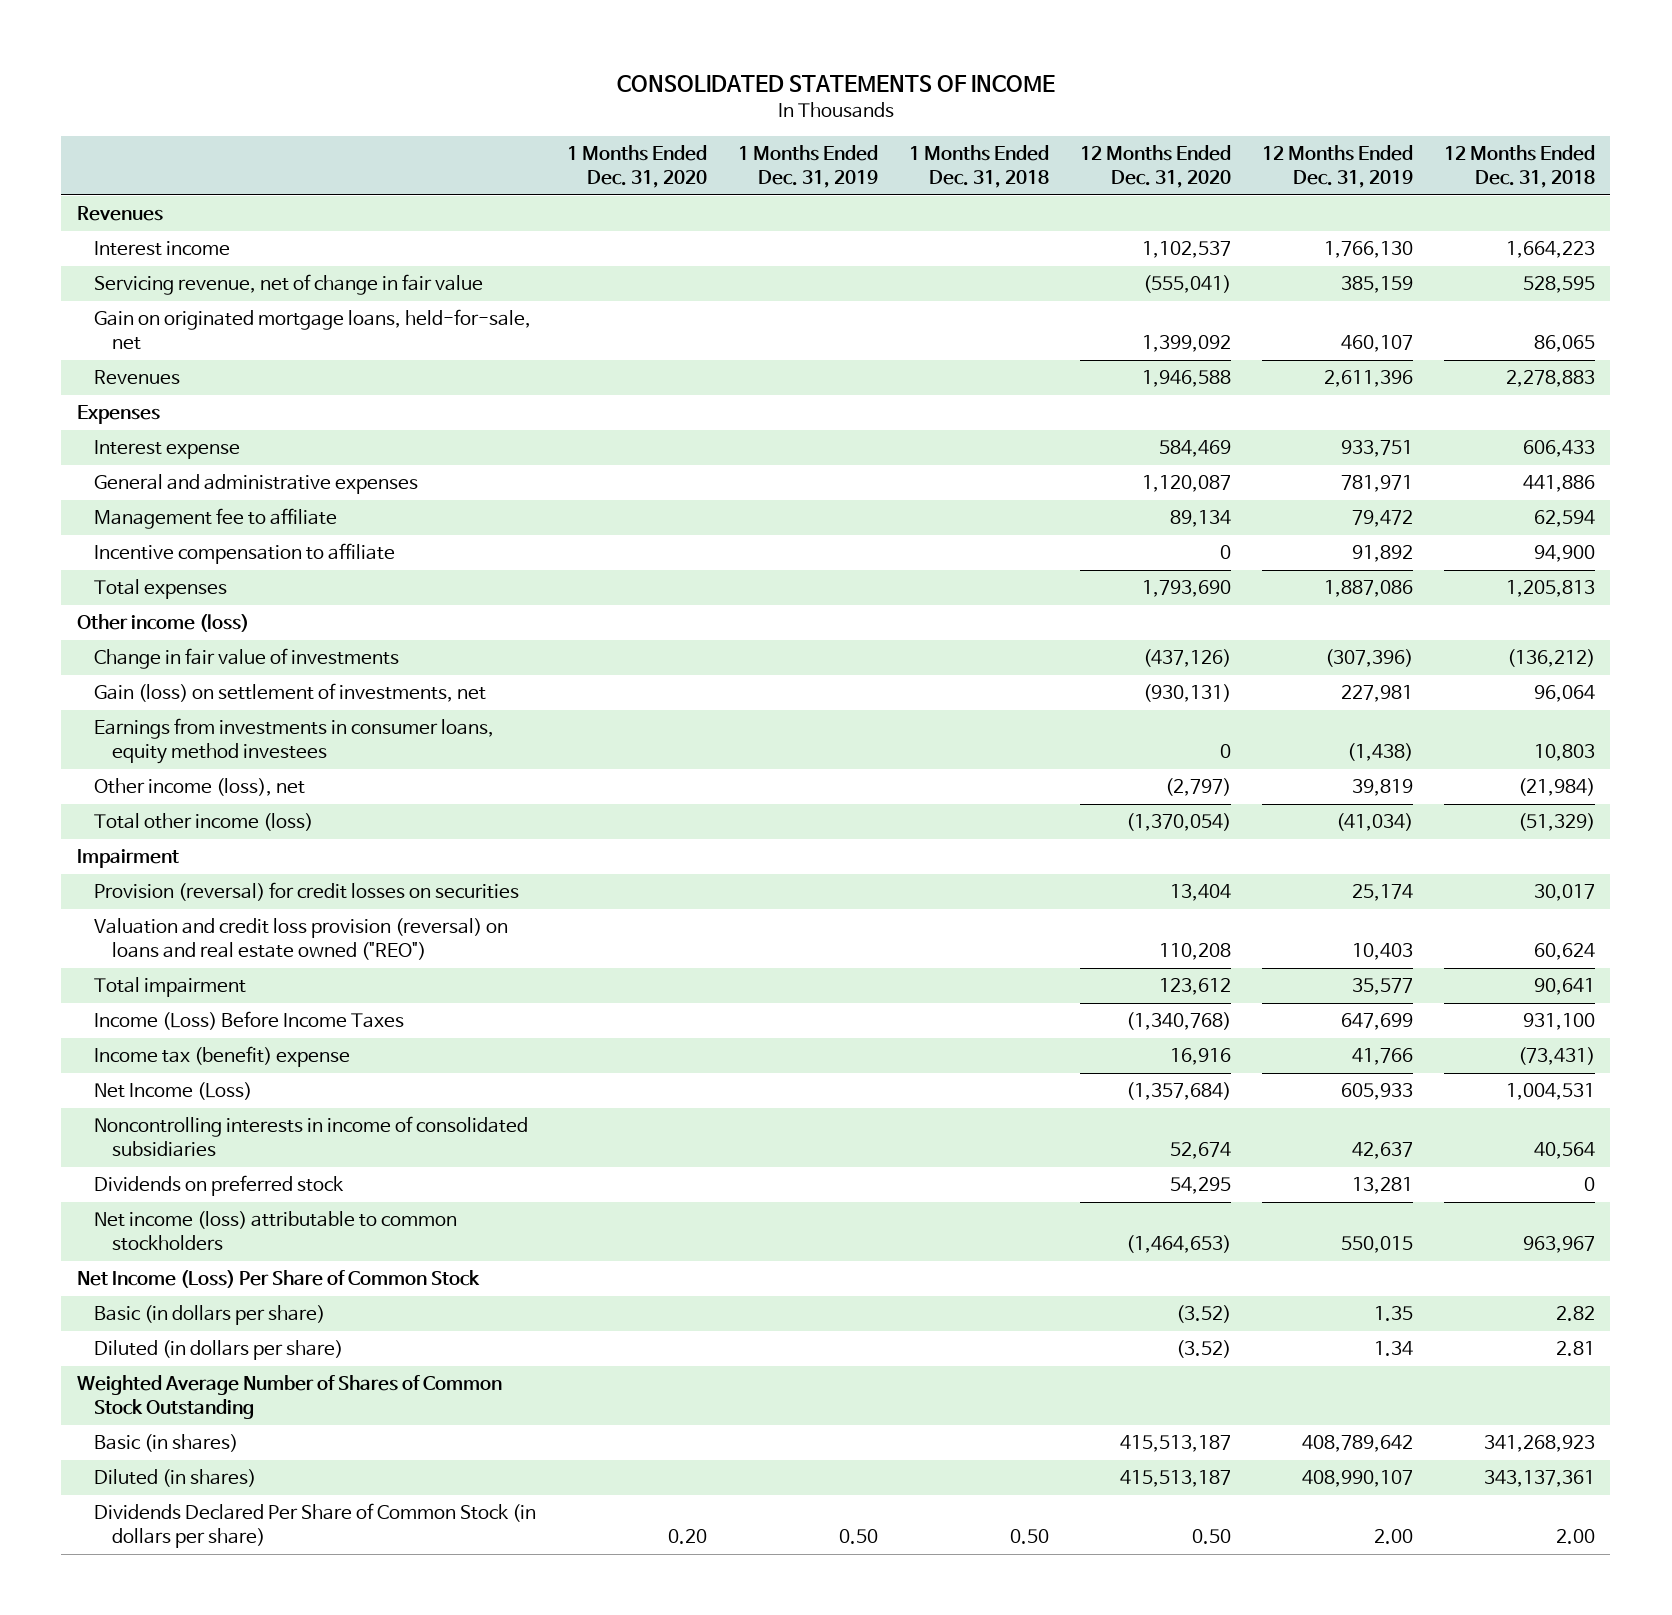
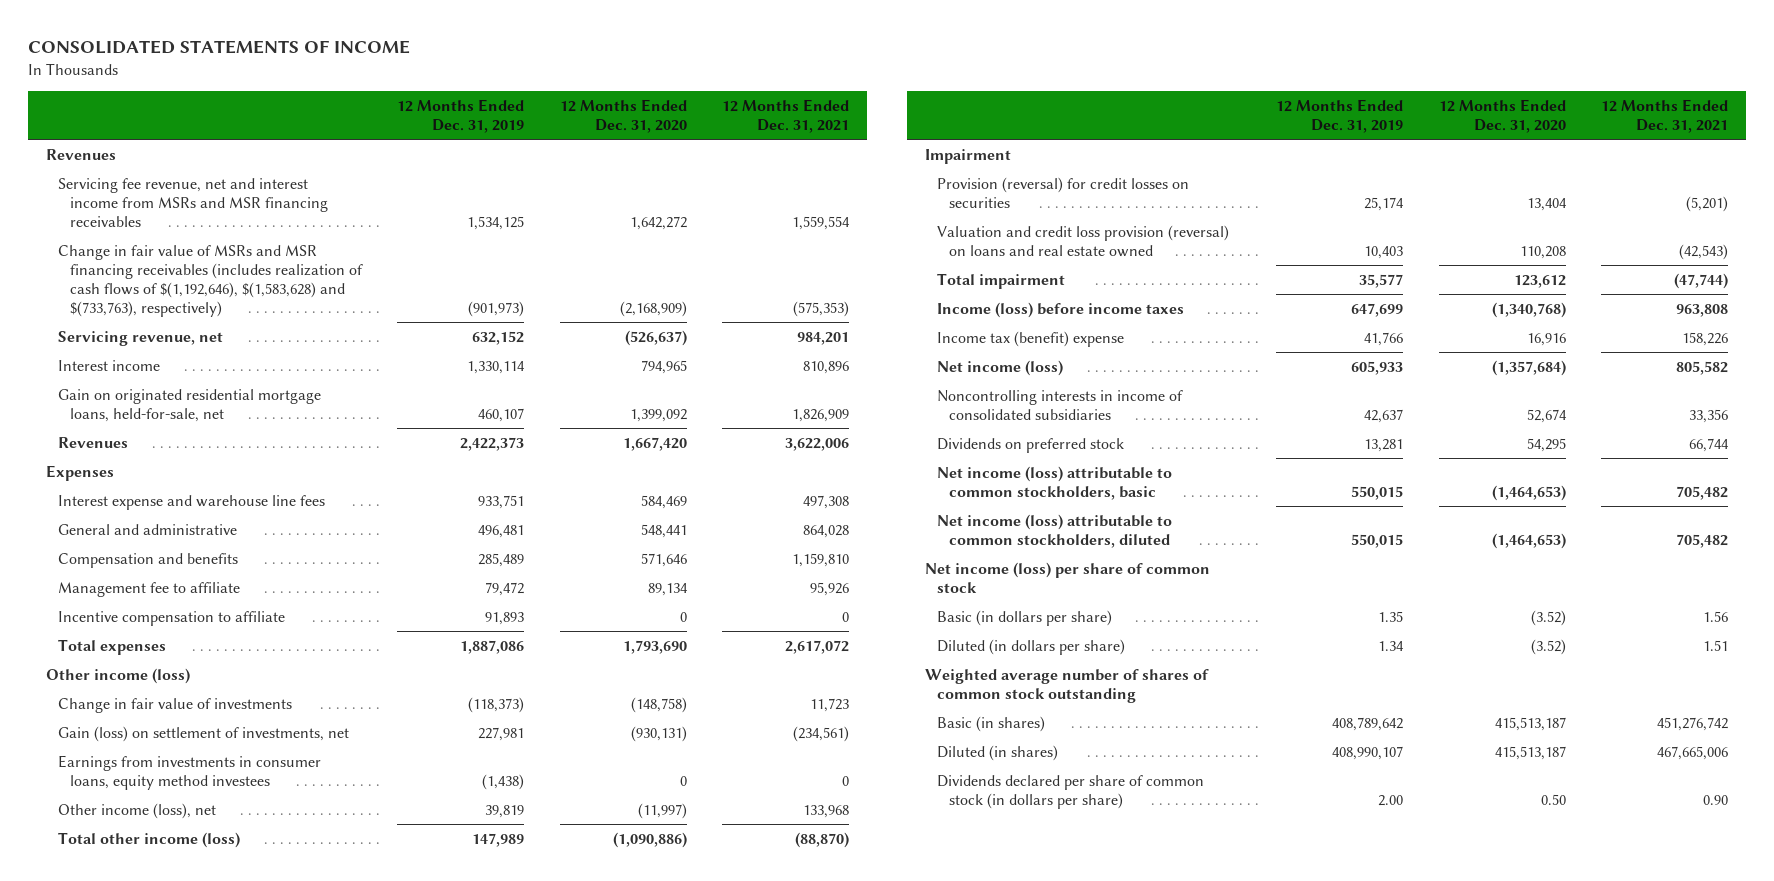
- | 1 Months Ended Dec. 31, 2020 | 1 Months Ended Dec. 31, 2019 | 1 Months Ended Dec. 31, 2018 | 12 Months Ended Dec. 31, 2020 | 12 Months Ended Dec. 31, 2019 | 12 Months Ended Dec. 31, 2018
+ | 12 Months Ended Dec. 31, 2019 | 12 Months Ended Dec. 31, 2020 | 12 Months Ended Dec. 31, 2021
- Interest income | | | | 1,102,537 | 1,766,130 | 1,664,223
- Servicing revenue, net of change in fair value | | | | (555,041) | 385,159 | 528,595
- Gain on originated mortgage loans, held-for-sale, net | | | | 1,399,092 | 460,107 | 86,065
- Revenues | | | | 1,946,588 | 2,611,396 | 2,278,883
+ Servicing fee revenue, net and interest income from MSRs and MSR financing receivables | 1,534,125 | 1,642,272 | 1,559,554
+ Change in fair value of MSRs and MSR financing receivables (includes realization of cash flows of $(1,192,646), $(1,583,628) and $(733,763), respectively) | (901,973) | (2,168,909) | (575,353)
+ Servicing revenue, net | 632,152 | (526,637) | 984,201
+ Interest income | 1,330,114 | 794,965 | 810,896
+ Gain on originated residential mortgage loans, held-for-sale, net | 460,107 | 1,399,092 | 1,826,909
+ Revenues | 2,422,373 | 1,667,420 | 3,622,006
- Interest expense | | | | 584,469 | 933,751 | 606,433
- General and administrative expenses | | | | 1,120,087 | 781,971 | 441,886
+ Interest expense and warehouse line fees | 933,751 | 584,469 | 497,308
+ General and administrative | 496,481 | 548,441 | 864,028
+ Compensation and benefits | 285,489 | 571,646 | 1,159,810
- Incentive compensation to affiliate | | | | 0 | 91,892 | 94,900
+ Incentive compensation to affiliate | 91,893 | 0 | 0
- Change in fair value of investments | | | | (437,126) | (307,396) | (136,212)
+ Change in fair value of investments | (118,373) | (148,758) | 11,723
- Other income (loss), net | | | | (2,797) | 39,819 | (21,984)
- Total other income (loss) | | | | (1,370,054) | (41,034) | (51,329)
+ Other income (loss), net | 39,819 | (11,997) | 133,968
+ Total other income (loss) | 147,989 | (1,090,886) | (88,870)
- Valuation and credit loss provision (reversal) on loans and real estate owned ("REO") | | | | 110,208 | 10,403 | 60,624
+ Valuation and credit loss provision (reversal) on loans and real estate owned | 10,403 | 110,208 | (42,543)
- Income (Loss) Before Income Taxes | | | | (1,340,768) | 647,699 | 931,100
+ Income (loss) before income taxes | 647,699 | (1,340,768) | 963,808
- Net Income (Loss) | | | | (1,357,684) | 605,933 | 1,004,531
+ Net income (loss) | 605,933 | (1,357,684) | 805,582
- Net income (loss) attributable to common stockholders | | | | (1,464,653) | 550,015 | 963,967
- Net Income (Loss) Per Share of Common Stock
+ Net income (loss) attributable to common stockholders, basic | 550,015 | (1,464,653) | 705,482
+ Net income (loss) attributable to common stockholders, diluted | 550,015 | (1,464,653) | 705,482
+ Net income (loss) per share of common stock
- Weighted Average Number of Shares of Common Stock Outstanding
+ Weighted average number of shares of common stock outstanding
- Dividends Declared Per Share of Common Stock (in dollars per share) | 0.20 | 0.50 | 0.50 | 0.50 | 2.00 | 2.00
+ Dividends declared per share of common stock (in dollars per share) | 2.00 | 0.50 | 0.90

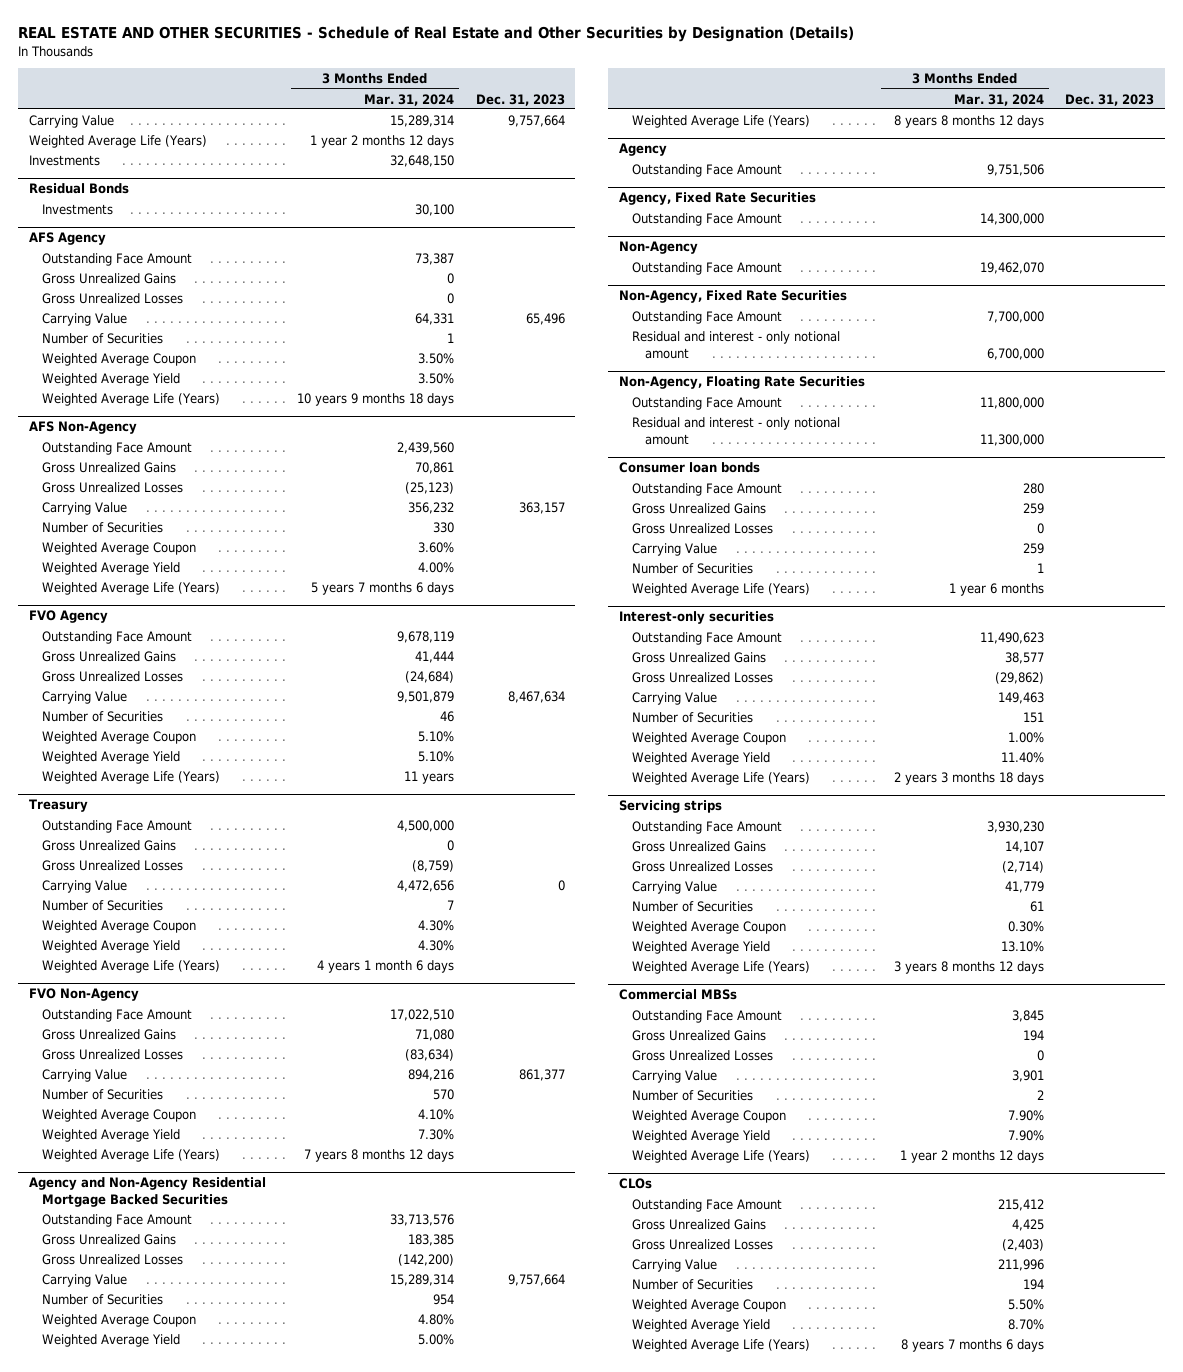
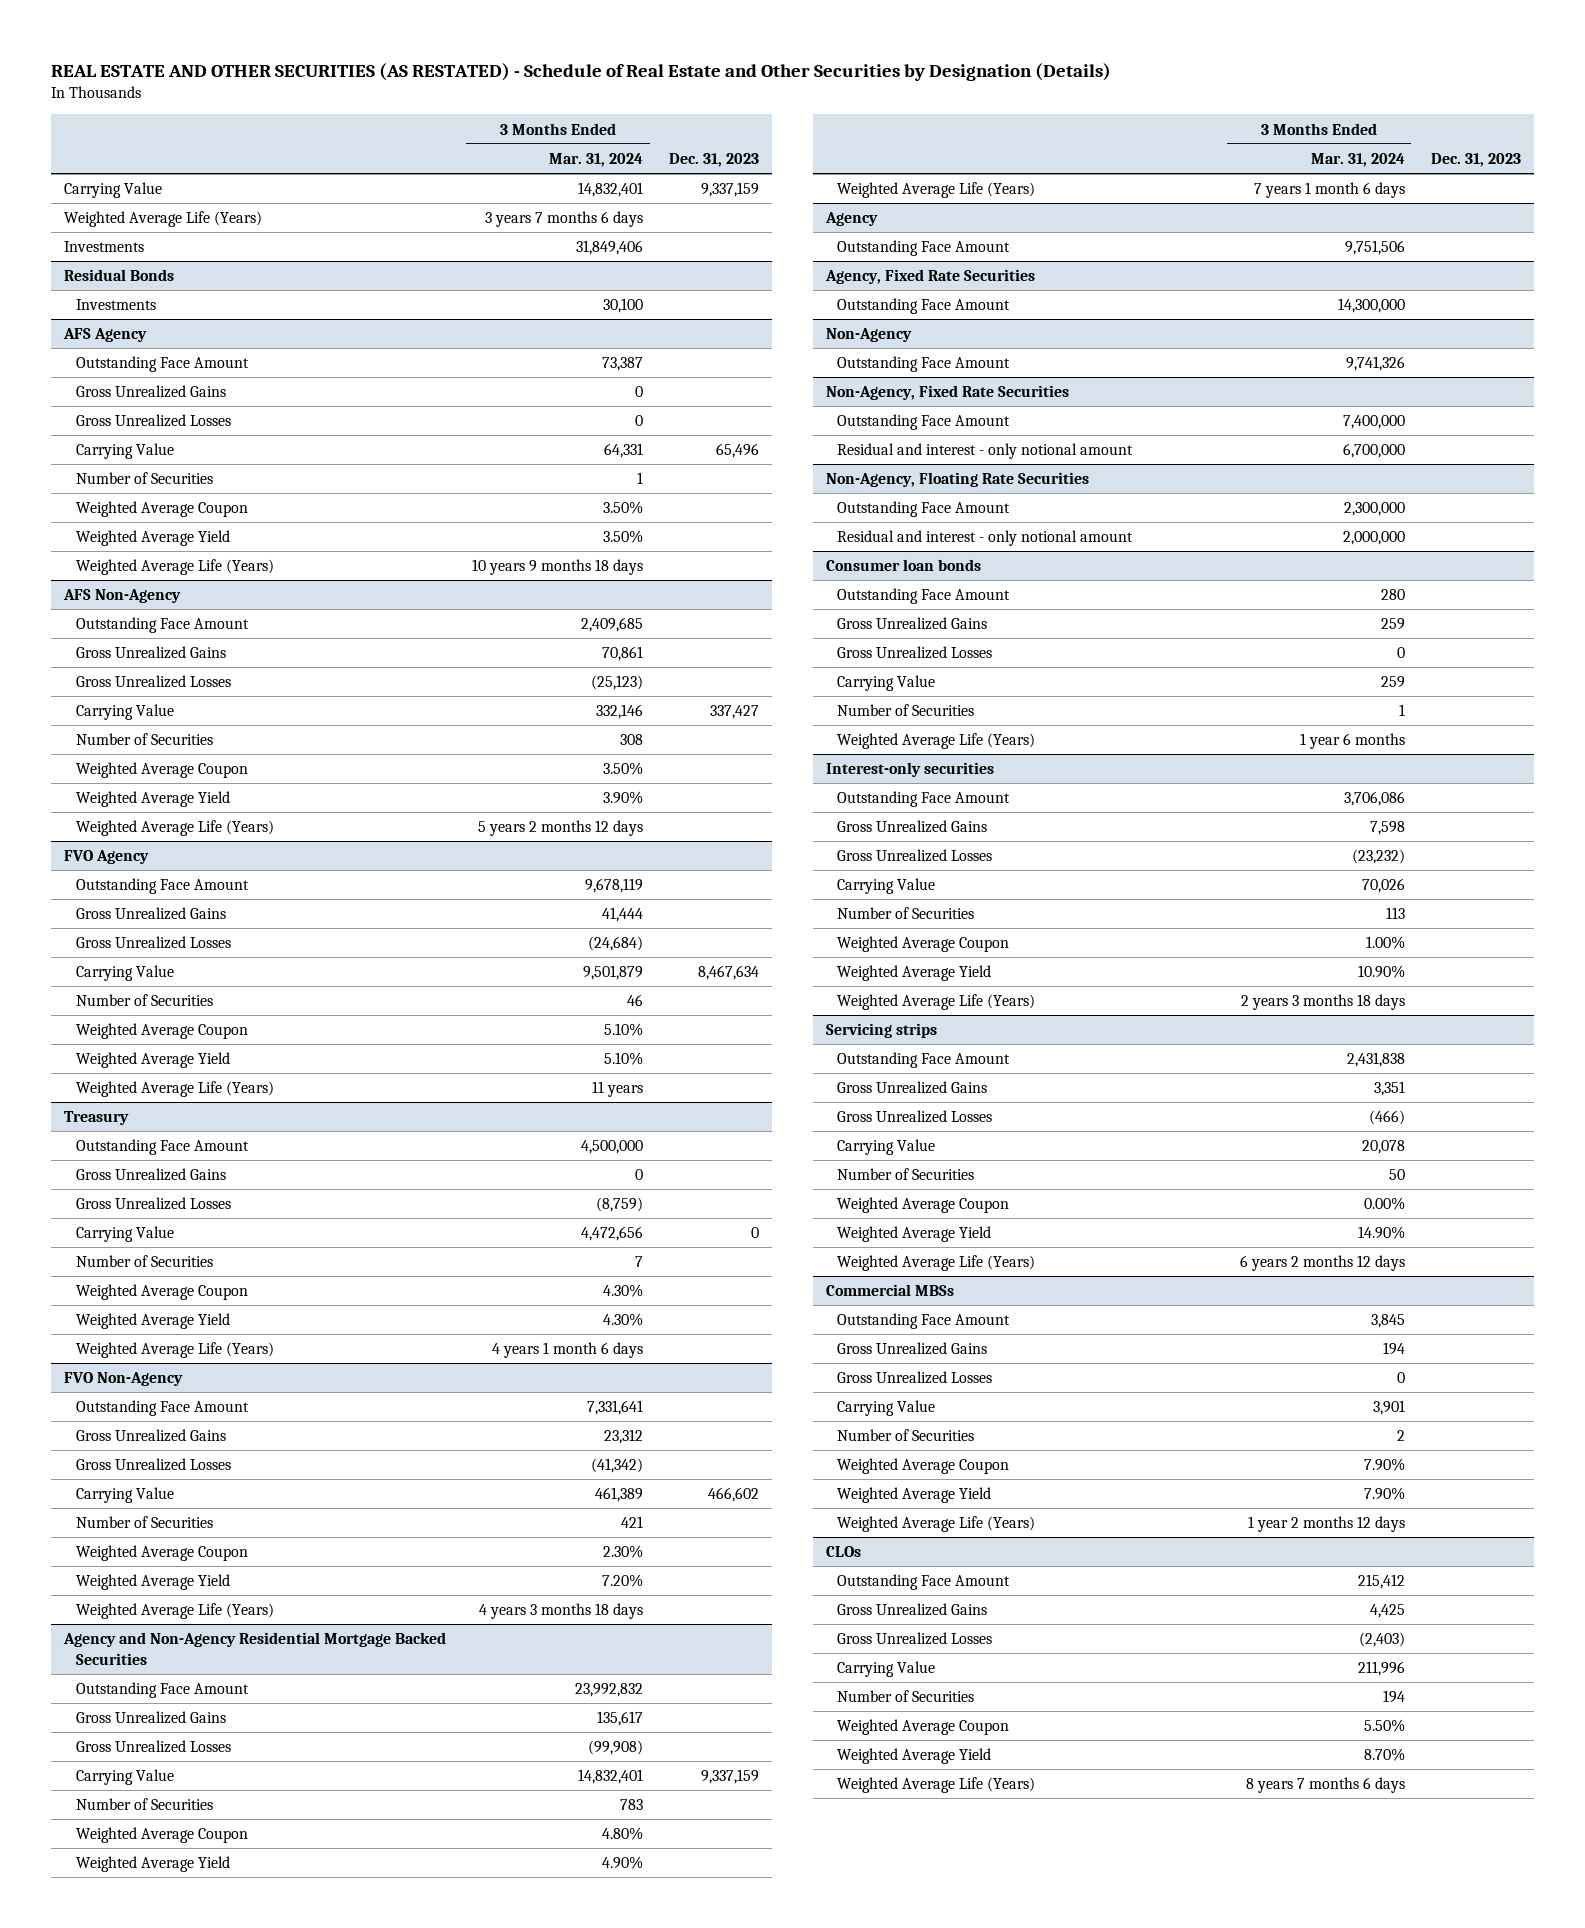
- REAL ESTATE AND OTHER SECURITIES - Schedule of Real Estate and Other Securities by Designation (Details)
+ REAL ESTATE AND OTHER SECURITIES (AS RESTATED) - Schedule of Real Estate and Other Securities by Designation (Details)
- Carrying Value | 15,289,314 | 9,757,664
- Weighted Average Life (Years) | 1 year 2 months 12 days |
- Investments | 32,648,150 |
+ Carrying Value | 14,832,401 | 9,337,159
+ Weighted Average Life (Years) | 3 years 7 months 6 days |
+ Investments | 31,849,406 |
@ AFS Non-Agency
- Outstanding Face Amount | 2,439,560 |
+ Outstanding Face Amount | 2,409,685 |
- Carrying Value | 356,232 | 363,157
- Number of Securities | 330 |
- Weighted Average Coupon | 3.60% |
- Weighted Average Yield | 4.00% |
- Weighted Average Life (Years) | 5 years 7 months 6 days |
+ Carrying Value | 332,146 | 337,427
+ Number of Securities | 308 |
+ Weighted Average Coupon | 3.50% |
+ Weighted Average Yield | 3.90% |
+ Weighted Average Life (Years) | 5 years 2 months 12 days |
@ FVO Non-Agency
- Outstanding Face Amount | 17,022,510 |
- Gross Unrealized Gains | 71,080 |
- Gross Unrealized Losses | (83,634) |
- Carrying Value | 894,216 | 861,377
- Number of Securities | 570 |
- Weighted Average Coupon | 4.10% |
- Weighted Average Yield | 7.30% |
- Weighted Average Life (Years) | 7 years 8 months 12 days |
+ Outstanding Face Amount | 7,331,641 |
+ Gross Unrealized Gains | 23,312 |
+ Gross Unrealized Losses | (41,342) |
+ Carrying Value | 461,389 | 466,602
+ Number of Securities | 421 |
+ Weighted Average Coupon | 2.30% |
+ Weighted Average Yield | 7.20% |
+ Weighted Average Life (Years) | 4 years 3 months 18 days |
@ Agency and Non-Agency Residential Mortgage Backed Securities
- Outstanding Face Amount | 33,713,576 |
- Gross Unrealized Gains | 183,385 |
- Gross Unrealized Losses | (142,200) |
- Carrying Value | 15,289,314 | 9,757,664
- Number of Securities | 954 |
+ Outstanding Face Amount | 23,992,832 |
+ Gross Unrealized Gains | 135,617 |
+ Gross Unrealized Losses | (99,908) |
+ Carrying Value | 14,832,401 | 9,337,159
+ Number of Securities | 783 |
- Weighted Average Yield | 5.00% |
- Weighted Average Life (Years) | 8 years 8 months 12 days |
+ Weighted Average Yield | 4.90% |
+ Weighted Average Life (Years) | 7 years 1 month 6 days |
@ Non-Agency
- Outstanding Face Amount | 19,462,070 |
+ Outstanding Face Amount | 9,741,326 |
@ Non-Agency, Fixed Rate Securities
- Outstanding Face Amount | 7,700,000 |
+ Outstanding Face Amount | 7,400,000 |
@ Non-Agency, Floating Rate Securities
- Outstanding Face Amount | 11,800,000 |
- Residual and interest - only notional amount | 11,300,000 |
+ Outstanding Face Amount | 2,300,000 |
+ Residual and interest - only notional amount | 2,000,000 |
@ Interest-only securities
- Outstanding Face Amount | 11,490,623 |
- Gross Unrealized Gains | 38,577 |
- Gross Unrealized Losses | (29,862) |
- Carrying Value | 149,463 |
- Number of Securities | 151 |
+ Outstanding Face Amount | 3,706,086 |
+ Gross Unrealized Gains | 7,598 |
+ Gross Unrealized Losses | (23,232) |
+ Carrying Value | 70,026 |
+ Number of Securities | 113 |
- Weighted Average Yield | 11.40% |
+ Weighted Average Yield | 10.90% |
@ Servicing strips
- Outstanding Face Amount | 3,930,230 |
- Gross Unrealized Gains | 14,107 |
- Gross Unrealized Losses | (2,714) |
- Carrying Value | 41,779 |
- Number of Securities | 61 |
- Weighted Average Coupon | 0.30% |
- Weighted Average Yield | 13.10% |
- Weighted Average Life (Years) | 3 years 8 months 12 days |
+ Outstanding Face Amount | 2,431,838 |
+ Gross Unrealized Gains | 3,351 |
+ Gross Unrealized Losses | (466) |
+ Carrying Value | 20,078 |
+ Number of Securities | 50 |
+ Weighted Average Coupon | 0.00% |
+ Weighted Average Yield | 14.90% |
+ Weighted Average Life (Years) | 6 years 2 months 12 days |

